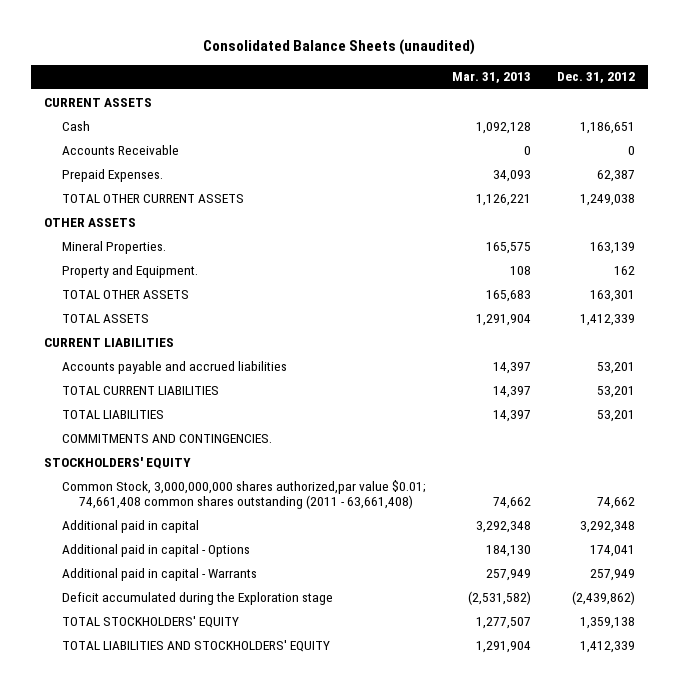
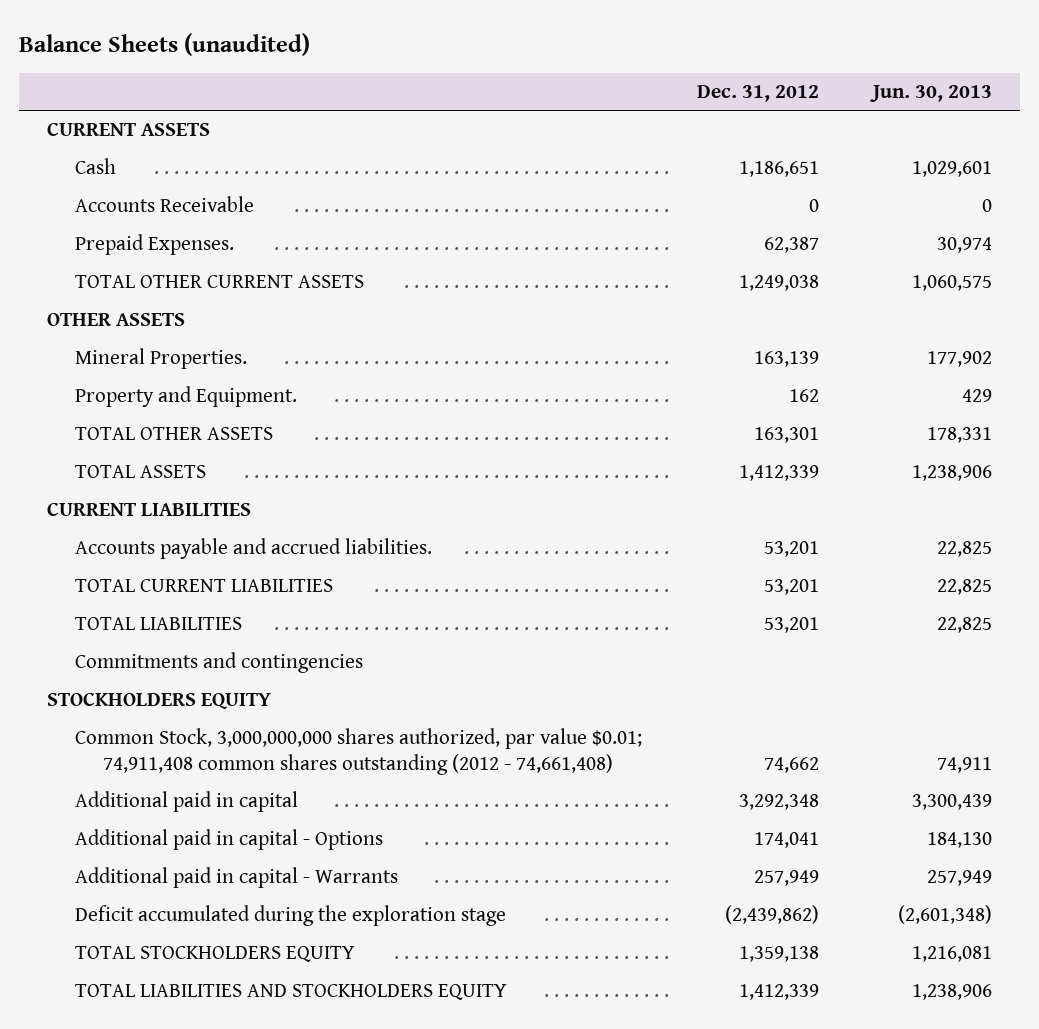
- Consolidated Balance Sheets (unaudited)
+ Balance Sheets (unaudited)
- | Mar. 31, 2013 | Dec. 31, 2012
+ | Dec. 31, 2012 | Jun. 30, 2013
- Accounts payable and accrued liabilities | 14,397 | 53,201
+ Accounts payable and accrued liabilities. | 53,201 | 22,825
- COMMITMENTS AND CONTINGENCIES.
- STOCKHOLDERS' EQUITY
- Common Stock, 3,000,000,000 shares authorized,par value $0.01; 74,661,408 common shares outstanding (2011 - 63,661,408) | 74,662 | 74,662
+ Commitments and contingencies
+ STOCKHOLDERS EQUITY
+ Common Stock, 3,000,000,000 shares authorized, par value $0.01; 74,911,408 common shares outstanding (2012 - 74,661,408) | 74,662 | 74,911
- Deficit accumulated during the Exploration stage | (2,531,582) | (2,439,862)
- TOTAL STOCKHOLDERS' EQUITY | 1,277,507 | 1,359,138
- TOTAL LIABILITIES AND STOCKHOLDERS' EQUITY | 1,291,904 | 1,412,339
+ Deficit accumulated during the exploration stage | (2,439,862) | (2,601,348)
+ TOTAL STOCKHOLDERS EQUITY | 1,359,138 | 1,216,081
+ TOTAL LIABILITIES AND STOCKHOLDERS EQUITY | 1,412,339 | 1,238,906

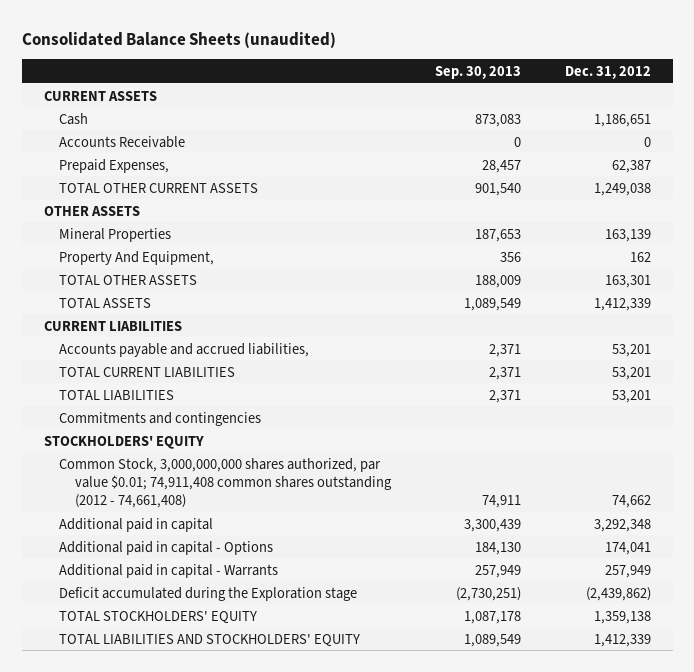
- Balance Sheets (unaudited)
+ Consolidated Balance Sheets (unaudited)
- | Dec. 31, 2012 | Jun. 30, 2013
+ | Sep. 30, 2013 | Dec. 31, 2012
- Prepaid Expenses. | 62,387 | 30,974
+ Prepaid Expenses, | 28,457 | 62,387
- Mineral Properties. | 163,139 | 177,902
- Property and Equipment. | 162 | 429
+ Mineral Properties | 187,653 | 163,139
+ Property And Equipment, | 356 | 162
- Accounts payable and accrued liabilities. | 53,201 | 22,825
+ Accounts payable and accrued liabilities, | 2,371 | 53,201
- STOCKHOLDERS EQUITY
+ STOCKHOLDERS' EQUITY
- Deficit accumulated during the exploration stage | (2,439,862) | (2,601,348)
- TOTAL STOCKHOLDERS EQUITY | 1,359,138 | 1,216,081
- TOTAL LIABILITIES AND STOCKHOLDERS EQUITY | 1,412,339 | 1,238,906
+ Deficit accumulated during the Exploration stage | (2,730,251) | (2,439,862)
+ TOTAL STOCKHOLDERS' EQUITY | 1,087,178 | 1,359,138
+ TOTAL LIABILITIES AND STOCKHOLDERS' EQUITY | 1,089,549 | 1,412,339

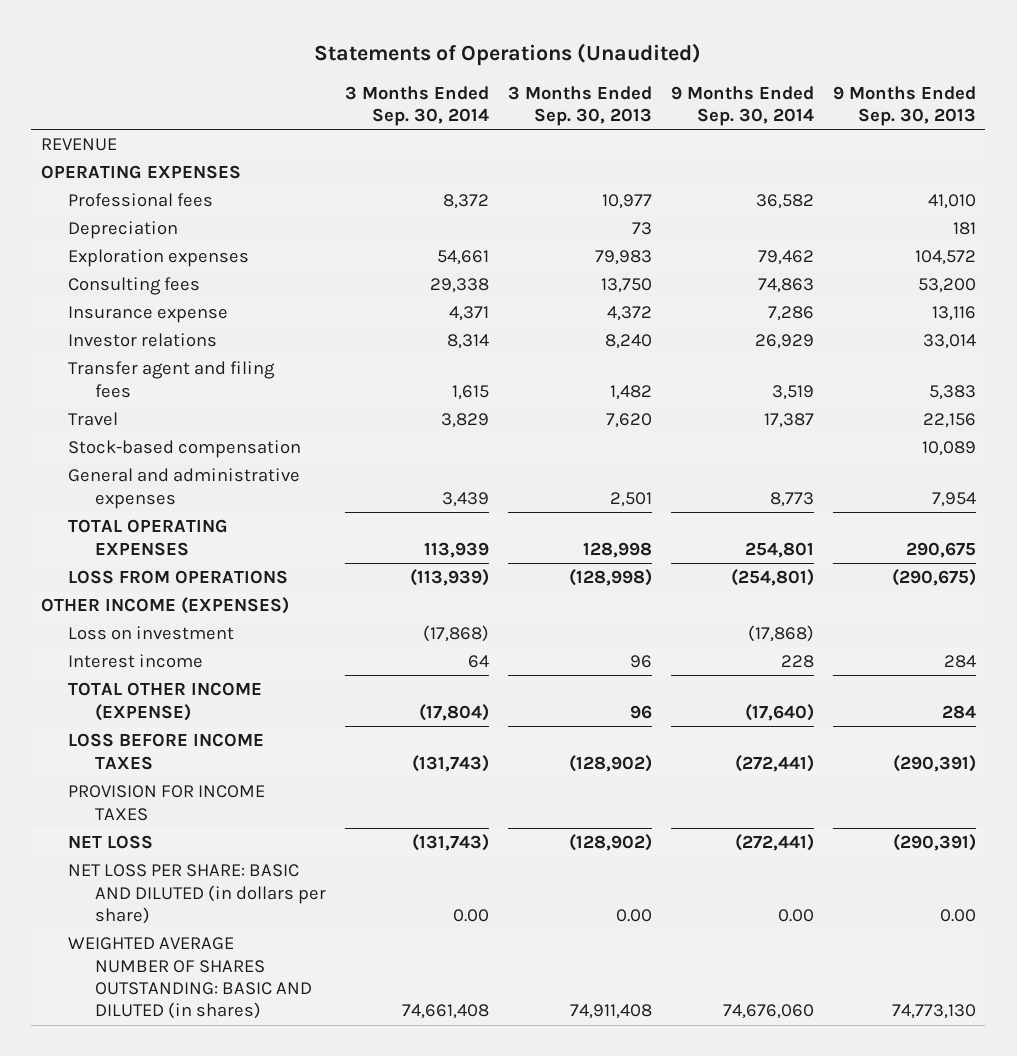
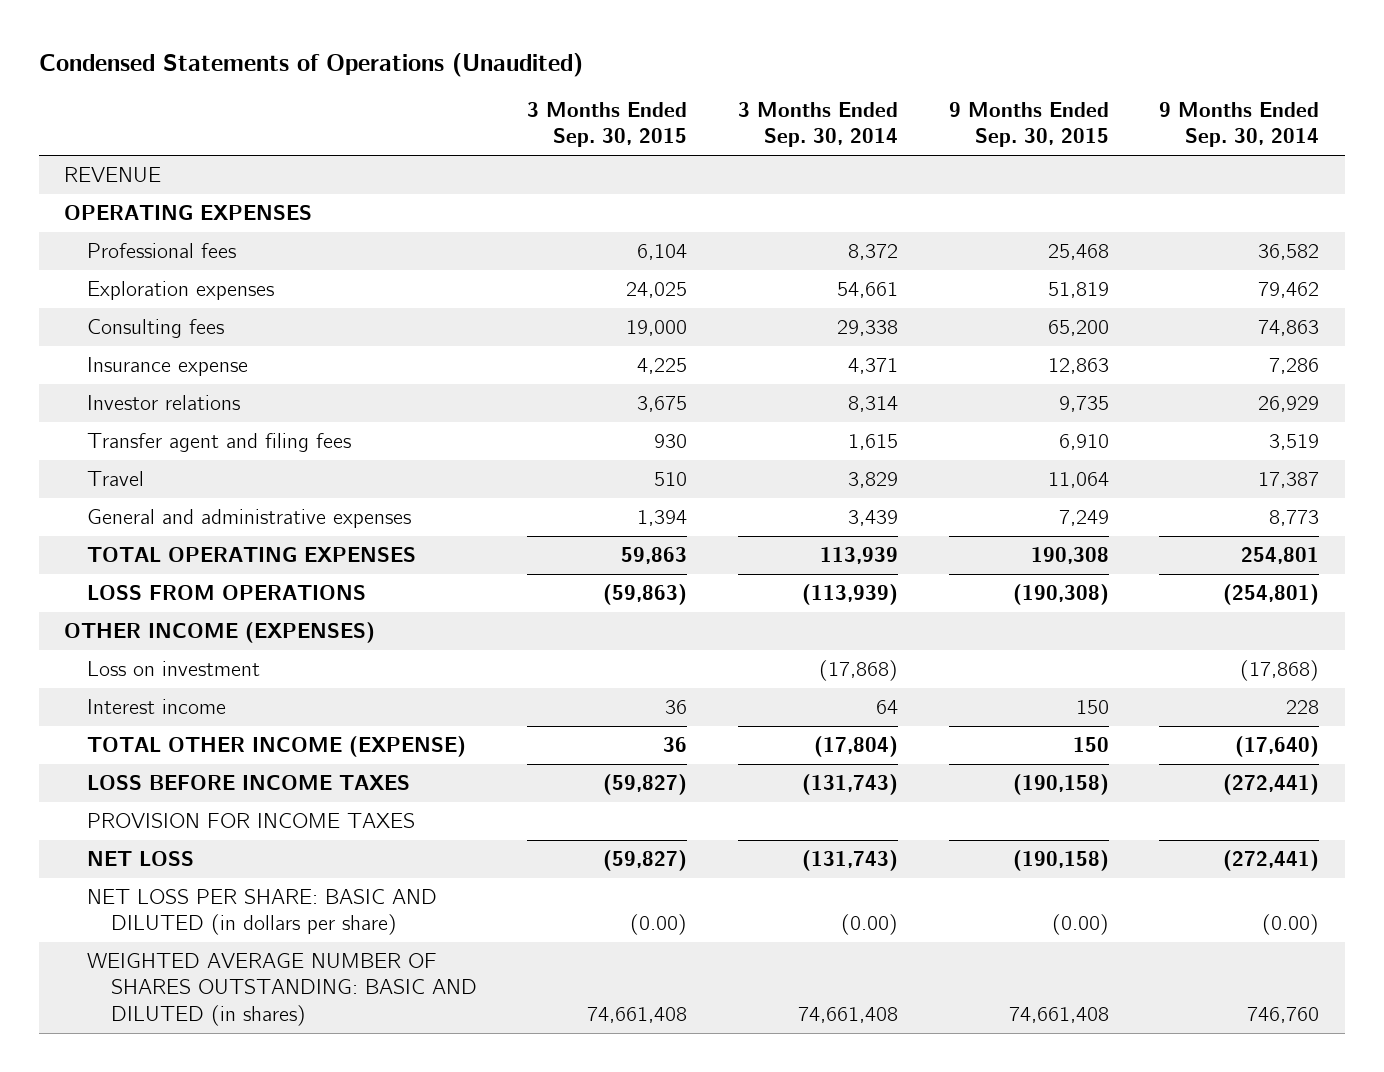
- Statements of Operations (Unaudited)
+ Condensed Statements of Operations (Unaudited)
- | 3 Months Ended Sep. 30, 2014 | 3 Months Ended Sep. 30, 2013 | 9 Months Ended Sep. 30, 2014 | 9 Months Ended Sep. 30, 2013
+ | 3 Months Ended Sep. 30, 2015 | 3 Months Ended Sep. 30, 2014 | 9 Months Ended Sep. 30, 2015 | 9 Months Ended Sep. 30, 2014
- Depreciation | | 73 | | 181
- Stock-based compensation | | | | 10,089
- NET LOSS PER SHARE: BASIC AND DILUTED (in dollars per share) | 0.00 | 0.00 | 0.00 | 0.00
- WEIGHTED AVERAGE NUMBER OF SHARES OUTSTANDING: BASIC AND DILUTED (in shares) | 74,661,408 | 74,911,408 | 74,676,060 | 74,773,130
+ NET LOSS PER SHARE: BASIC AND DILUTED (in dollars per share) | (0.00) | (0.00) | (0.00) | (0.00)
+ WEIGHTED AVERAGE NUMBER OF SHARES OUTSTANDING: BASIC AND DILUTED (in shares) | 74,661,408 | 74,661,408 | 74,661,408 | 746,760

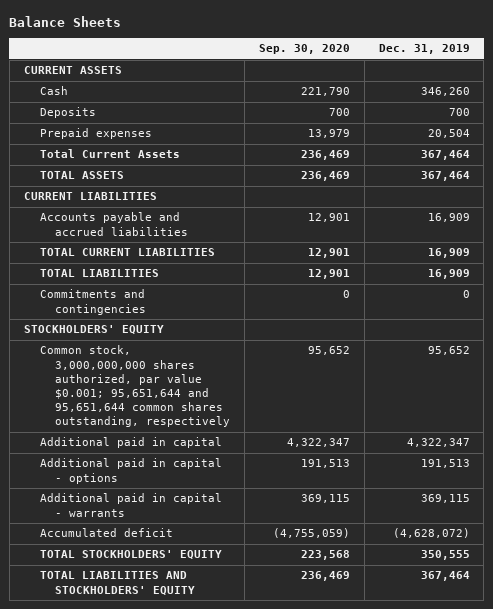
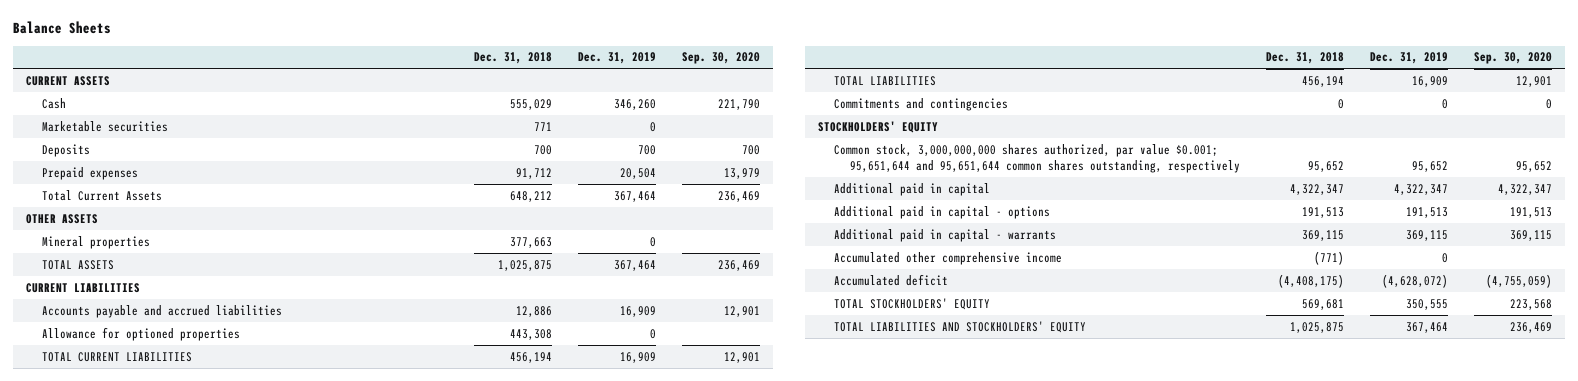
- | Sep. 30, 2020 | Dec. 31, 2019
+ | Dec. 31, 2018 | Dec. 31, 2019 | Sep. 30, 2020
+ Marketable securities | 771 | 0 |
+ OTHER ASSETS
+ Mineral properties | 377,663 | 0 |
+ Allowance for optioned properties | 443,308 | 0 |
+ Accumulated other comprehensive income | (771) | 0 |

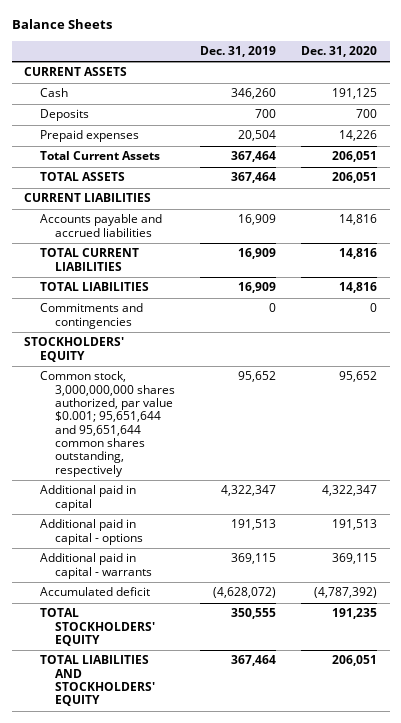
- | Dec. 31, 2018 | Dec. 31, 2019 | Sep. 30, 2020
+ | Dec. 31, 2019 | Dec. 31, 2020
- Marketable securities | 771 | 0 |
- OTHER ASSETS
- Mineral properties | 377,663 | 0 |
- Allowance for optioned properties | 443,308 | 0 |
- Accumulated other comprehensive income | (771) | 0 |

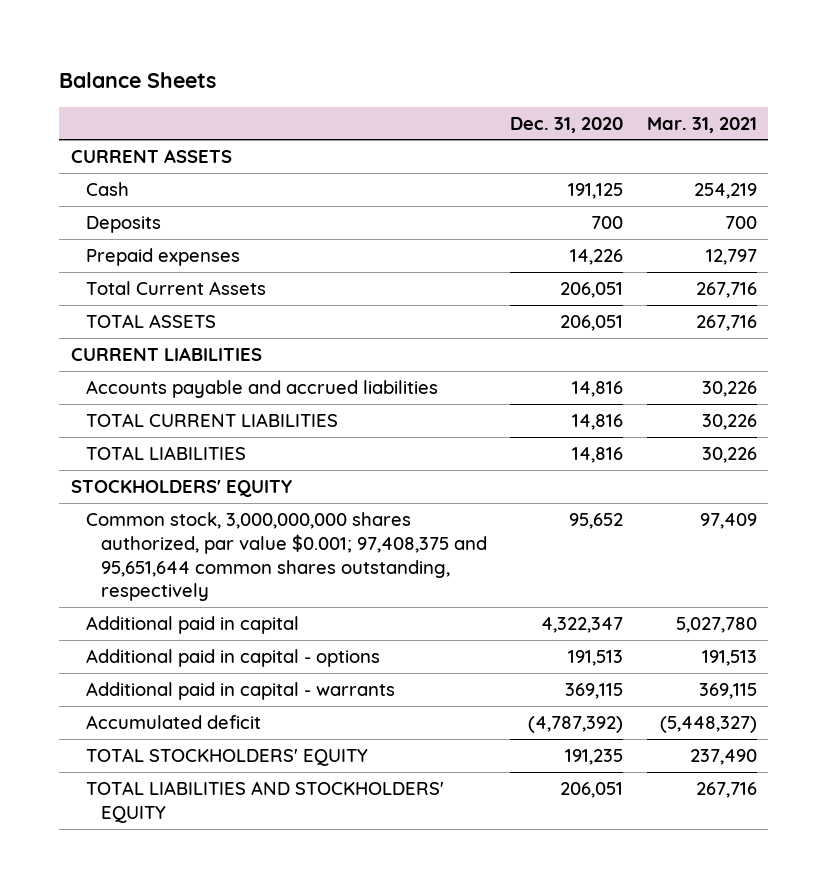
- | Dec. 31, 2019 | Dec. 31, 2020
+ | Dec. 31, 2020 | Mar. 31, 2021
- Commitments and contingencies | 0 | 0
- Common stock, 3,000,000,000 shares authorized, par value $0.001; 95,651,644 and 95,651,644 common shares outstanding, respectively | 95,652 | 95,652
+ Common stock, 3,000,000,000 shares authorized, par value $0.001; 97,408,375 and 95,651,644 common shares outstanding, respectively | 95,652 | 97,409

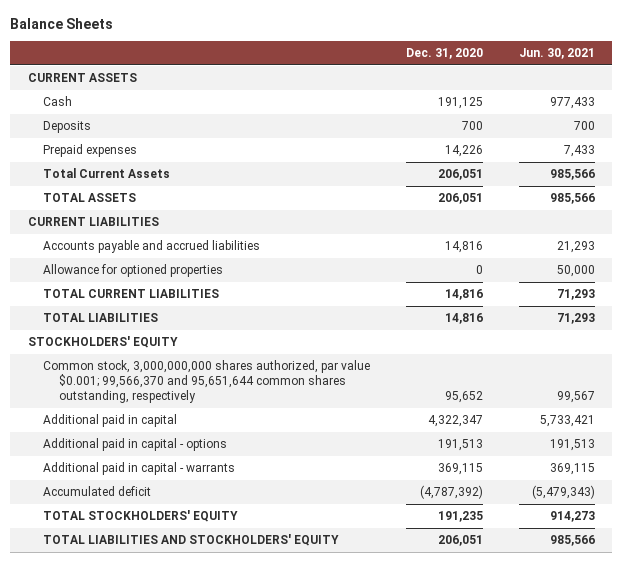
- | Dec. 31, 2020 | Mar. 31, 2021
+ | Dec. 31, 2020 | Jun. 30, 2021
+ Allowance for optioned properties | 0 | 50,000
- Common stock, 3,000,000,000 shares authorized, par value $0.001; 97,408,375 and 95,651,644 common shares outstanding, respectively | 95,652 | 97,409
+ Common stock, 3,000,000,000 shares authorized, par value $0.001; 99,566,370 and 95,651,644 common shares outstanding, respectively | 95,652 | 99,567

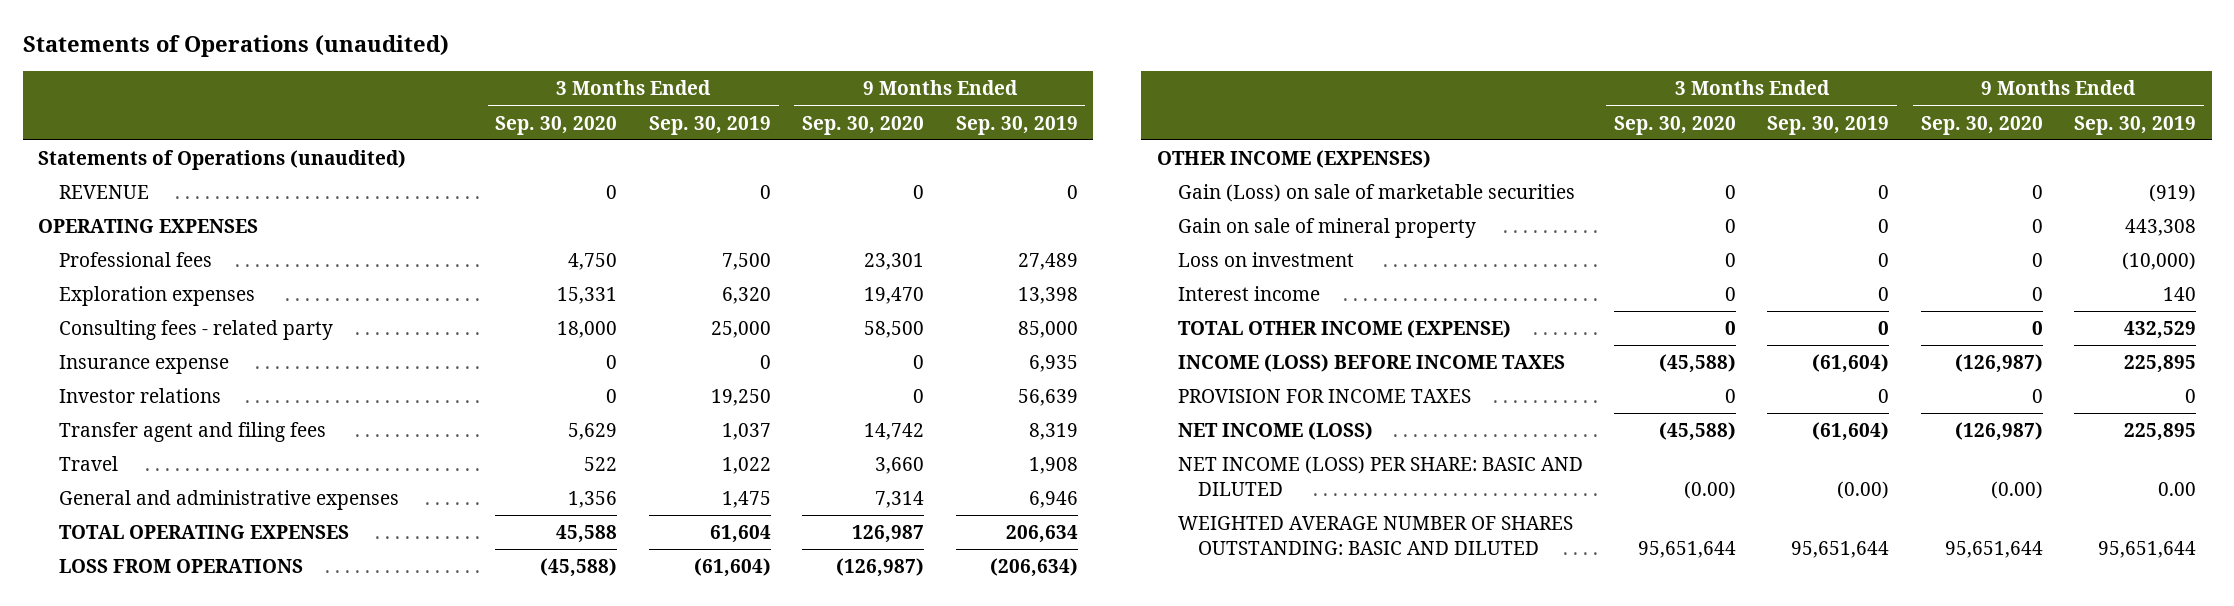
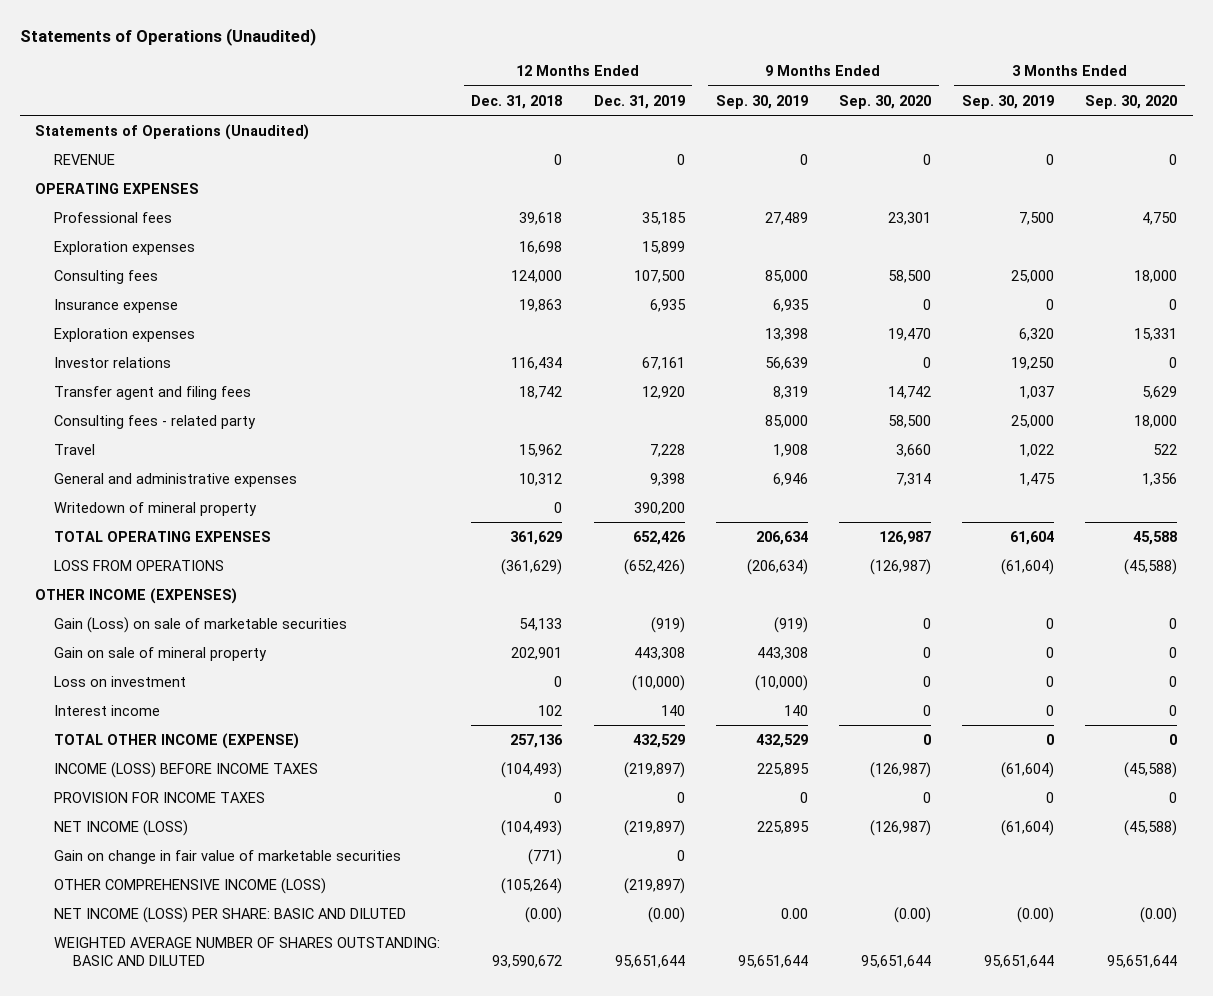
- Statements of Operations (unaudited)
+ Statements of Operations (Unaudited)
- | 3 Months Ended Sep. 30, 2020 | 3 Months Ended Sep. 30, 2019 | 9 Months Ended Sep. 30, 2020 | 9 Months Ended Sep. 30, 2019
+ | 12 Months Ended Dec. 31, 2018 | 12 Months Ended Dec. 31, 2019 | 9 Months Ended Sep. 30, 2019 | 9 Months Ended Sep. 30, 2020 | 3 Months Ended Sep. 30, 2019 | 3 Months Ended Sep. 30, 2020
- Statements of Operations (unaudited)
+ Statements of Operations (Unaudited)
+ Exploration expenses | 16,698 | 15,899 | | | |
+ Consulting fees | 124,000 | 107,500 | 85,000 | 58,500 | 25,000 | 18,000
moved down: Exploration expenses | | | 13,398 | 19,470 | 6,320 | 15,331
moved down: Consulting fees - related party | | | 85,000 | 58,500 | 25,000 | 18,000
+ Writedown of mineral property | 0 | 390,200 | | | |
+ Gain on change in fair value of marketable securities | (771) | 0 | | | |
+ OTHER COMPREHENSIVE INCOME (LOSS) | (105,264) | (219,897) | | | |

